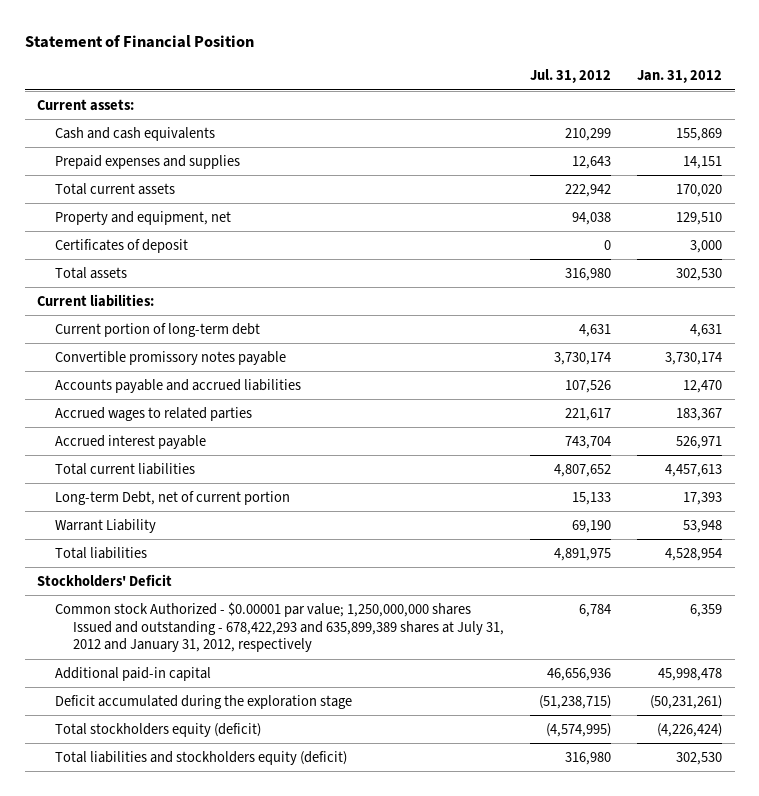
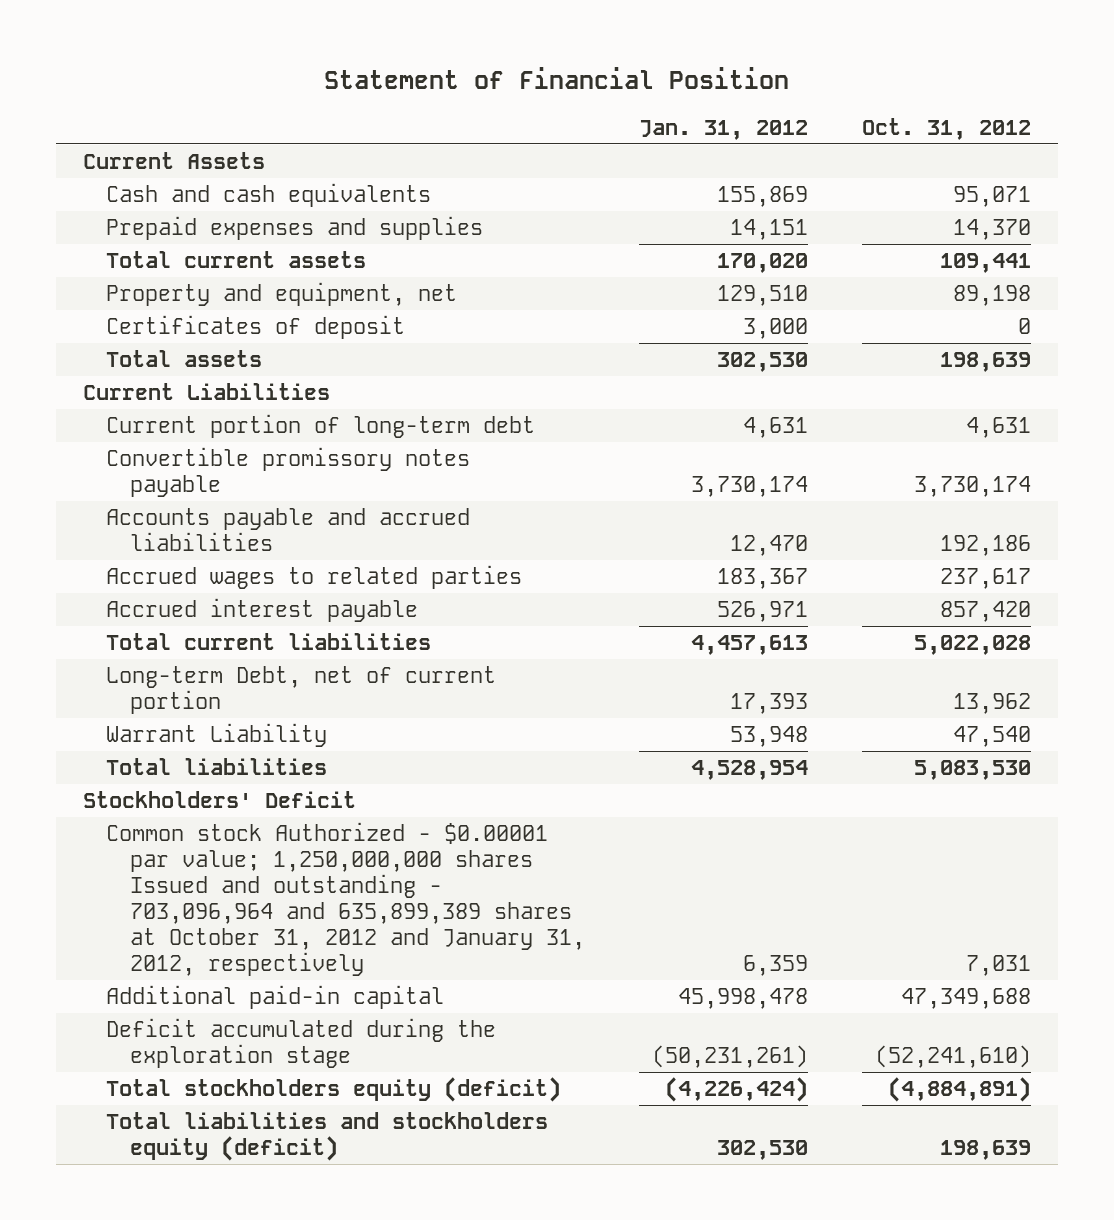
- | Jul. 31, 2012 | Jan. 31, 2012
+ | Jan. 31, 2012 | Oct. 31, 2012
- Current assets:
+ Current Assets
- Current liabilities:
+ Current Liabilities
- Common stock Authorized - $0.00001 par value; 1,250,000,000 shares Issued and outstanding - 678,422,293 and 635,899,389 shares at July 31, 2012 and January 31, 2012, respectively | 6,784 | 6,359
+ Common stock Authorized - $0.00001 par value; 1,250,000,000 shares Issued and outstanding - 703,096,964 and 635,899,389 shares at October 31, 2012 and January 31, 2012, respectively | 6,359 | 7,031

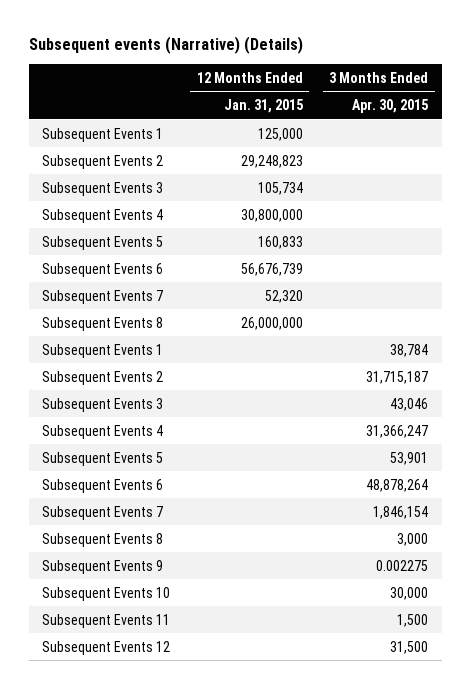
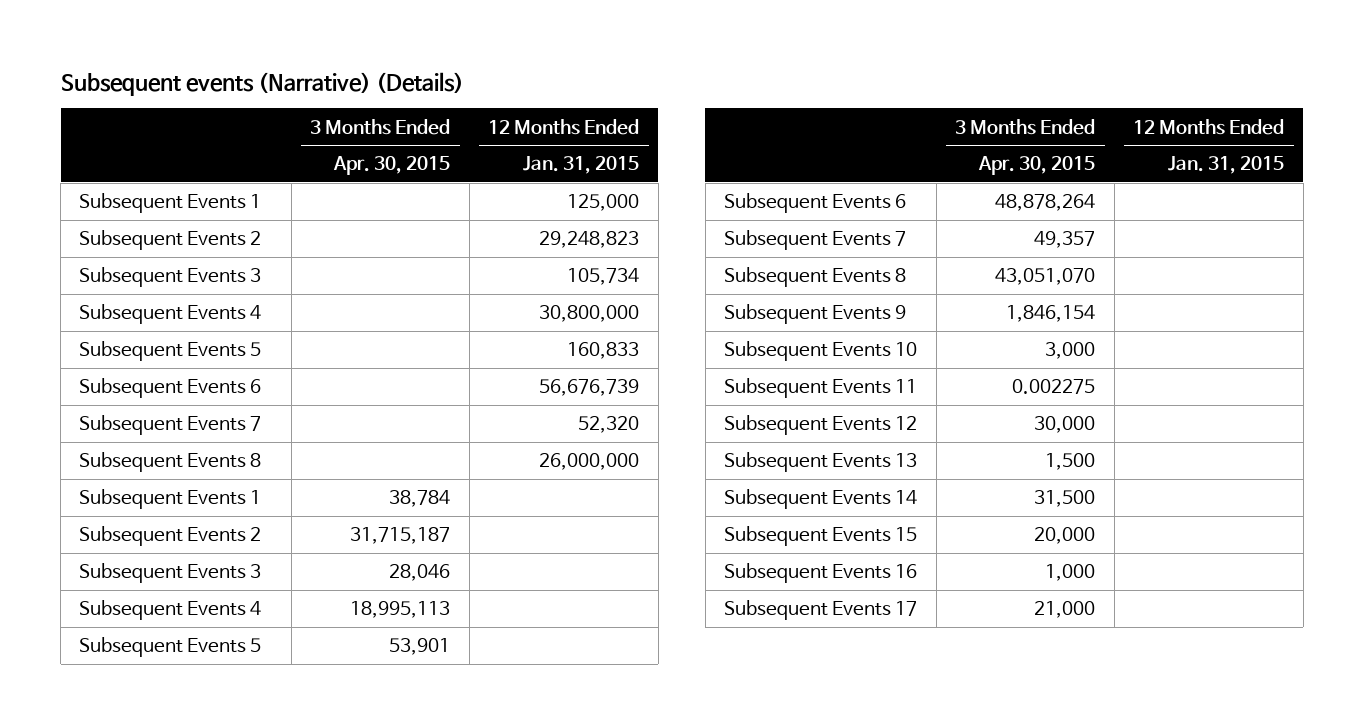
- | 12 Months Ended Jan. 31, 2015 | 3 Months Ended Apr. 30, 2015
+ | 3 Months Ended Apr. 30, 2015 | 12 Months Ended Jan. 31, 2015
- Subsequent Events 3 | | 43,046
- Subsequent Events 4 | | 31,366,247
+ Subsequent Events 3 | 28,046 |
+ Subsequent Events 4 | 18,995,113 |
- Subsequent Events 7 | | 1,846,154
- Subsequent Events 8 | | 3,000
- Subsequent Events 9 | | 0.002275
- Subsequent Events 10 | | 30,000
- Subsequent Events 11 | | 1,500
- Subsequent Events 12 | | 31,500
+ Subsequent Events 7 | 49,357 |
+ Subsequent Events 8 | 43,051,070 |
+ Subsequent Events 9 | 1,846,154 |
+ Subsequent Events 10 | 3,000 |
+ Subsequent Events 11 | 0.002275 |
+ Subsequent Events 12 | 30,000 |
+ Subsequent Events 13 | 1,500 |
+ Subsequent Events 14 | 31,500 |
+ Subsequent Events 15 | 20,000 |
+ Subsequent Events 16 | 1,000 |
+ Subsequent Events 17 | 21,000 |

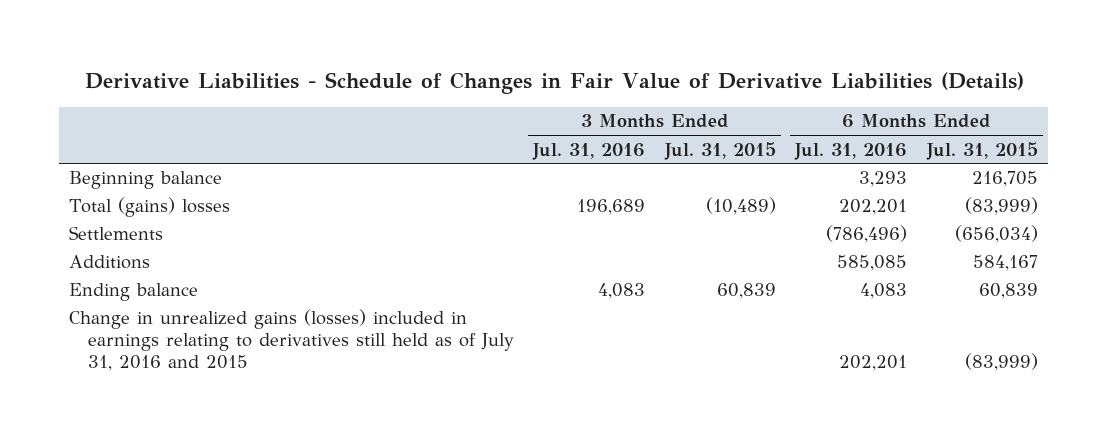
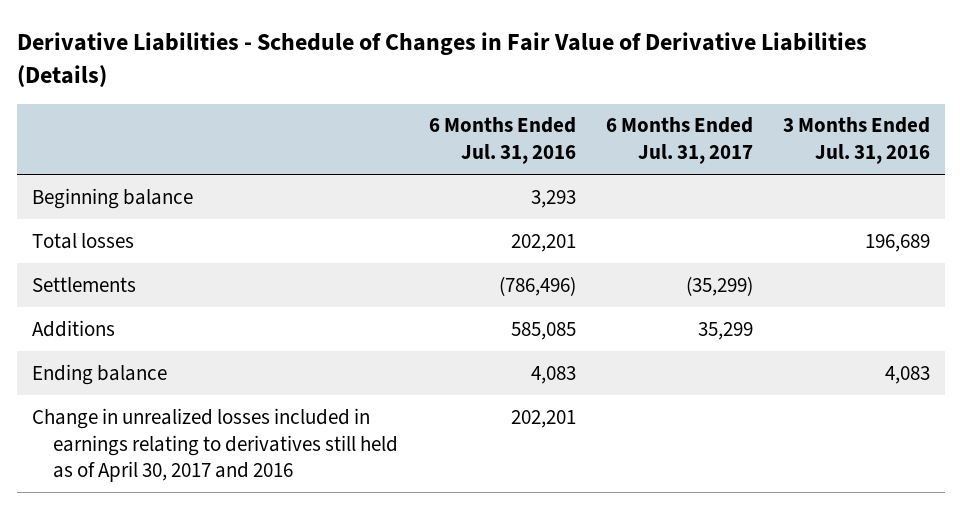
- | 3 Months Ended Jul. 31, 2016 | 3 Months Ended Jul. 31, 2015 | 6 Months Ended Jul. 31, 2016 | 6 Months Ended Jul. 31, 2015
+ | 6 Months Ended Jul. 31, 2016 | 6 Months Ended Jul. 31, 2017 | 3 Months Ended Jul. 31, 2016
- Total (gains) losses | 196,689 | (10,489) | 202,201 | (83,999)
+ Total losses | 202,201 | | 196,689
- Change in unrealized gains (losses) included in earnings relating to derivatives still held as of July 31, 2016 and 2015 | | | 202,201 | (83,999)
+ Change in unrealized losses included in earnings relating to derivatives still held as of April 30, 2017 and 2016 | 202,201 | |

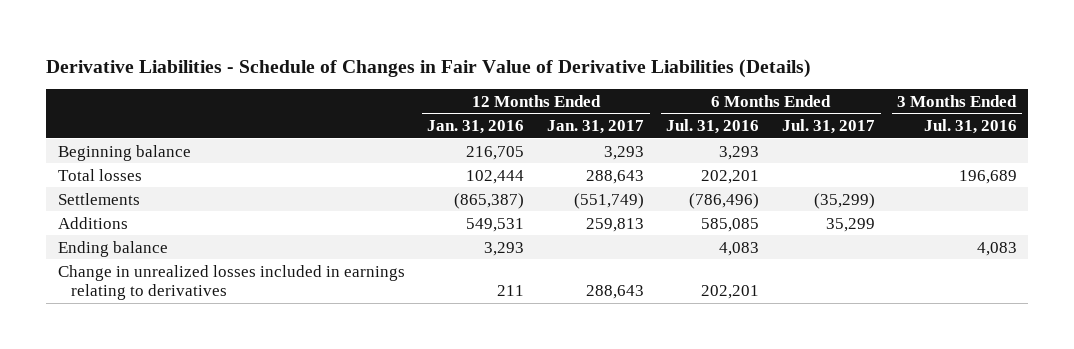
- | 6 Months Ended Jul. 31, 2016 | 6 Months Ended Jul. 31, 2017 | 3 Months Ended Jul. 31, 2016
+ | 12 Months Ended Jan. 31, 2016 | 12 Months Ended Jan. 31, 2017 | 6 Months Ended Jul. 31, 2016 | 6 Months Ended Jul. 31, 2017 | 3 Months Ended Jul. 31, 2016
- Change in unrealized losses included in earnings relating to derivatives still held as of April 30, 2017 and 2016 | 202,201 | |
+ Change in unrealized losses included in earnings relating to derivatives | 211 | 288,643 | 202,201 | |

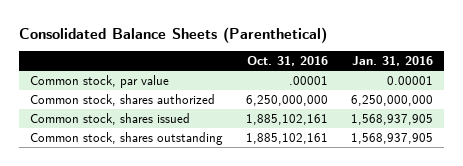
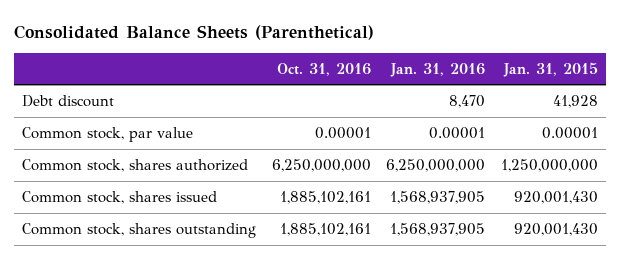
- | Oct. 31, 2016 | Jan. 31, 2016
+ | Oct. 31, 2016 | Jan. 31, 2016 | Jan. 31, 2015
- Common stock, par value | .00001 | 0.00001
+ Debt discount | | 8,470 | 41,928
+ Common stock, par value | 0.00001 | 0.00001 | 0.00001

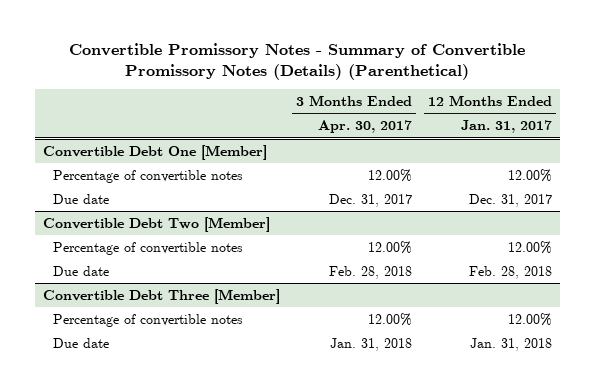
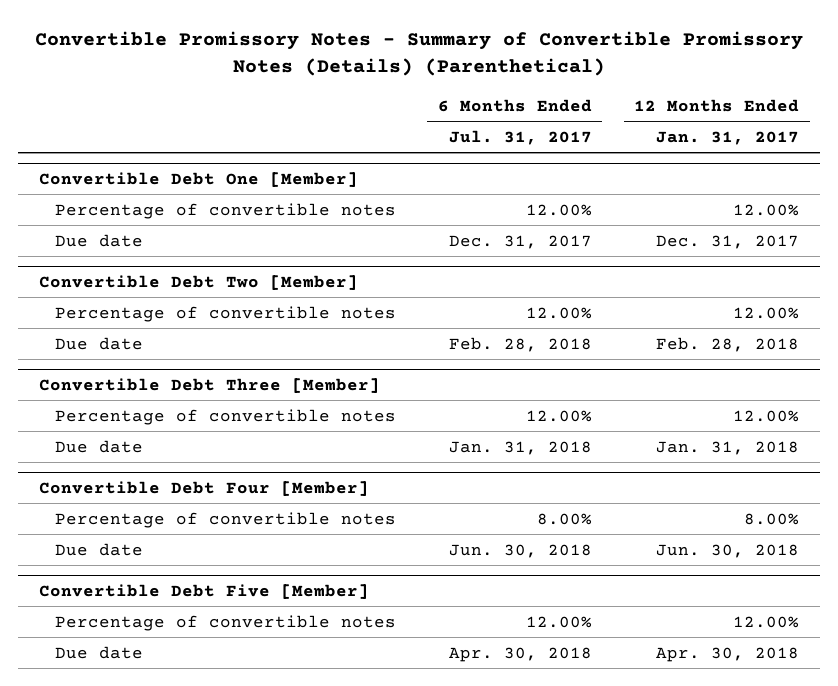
- | 3 Months Ended Apr. 30, 2017 | 12 Months Ended Jan. 31, 2017
+ | 6 Months Ended Jul. 31, 2017 | 12 Months Ended Jan. 31, 2017
+ Convertible Debt Four [Member]
+ Percentage of convertible notes | 8.00% | 8.00%
+ Due date | Jun. 30, 2018 | Jun. 30, 2018
+ Convertible Debt Five [Member]
+ Percentage of convertible notes | 12.00% | 12.00%
+ Due date | Apr. 30, 2018 | Apr. 30, 2018

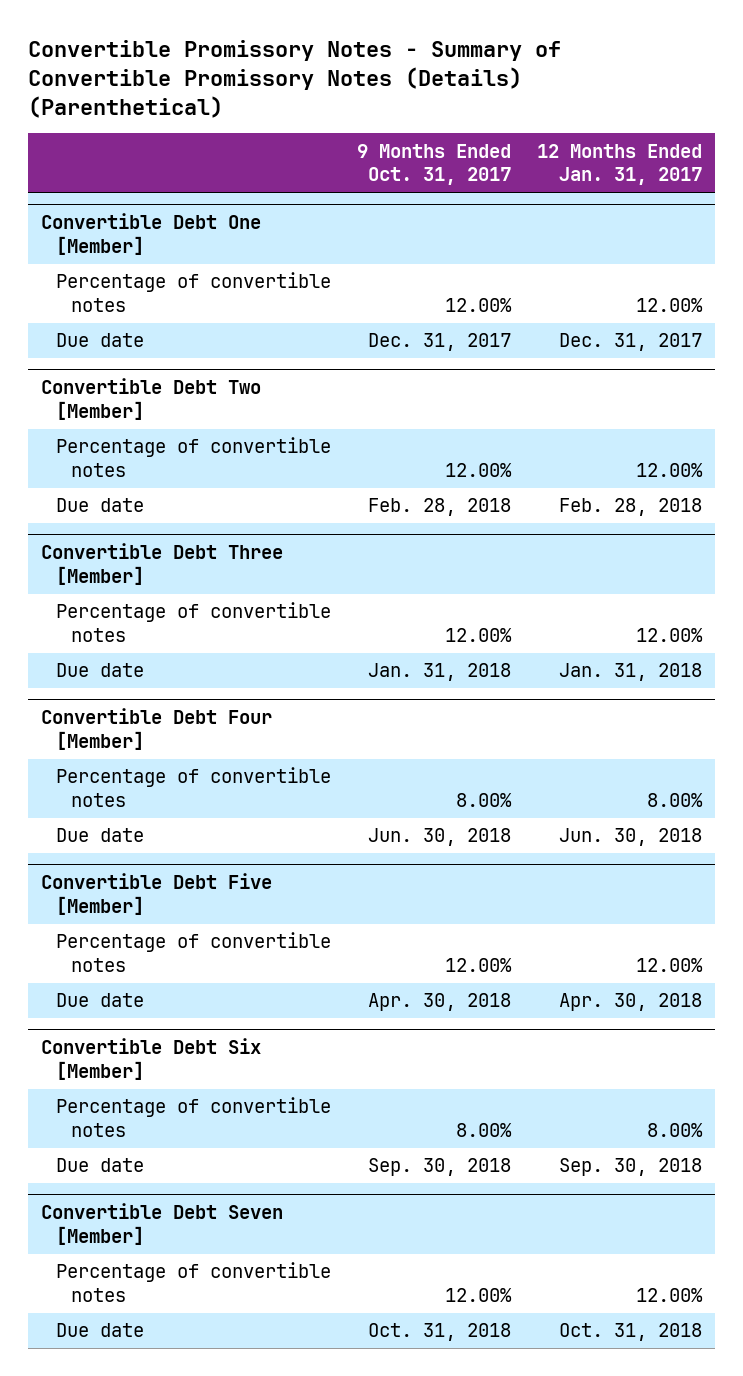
- | 6 Months Ended Jul. 31, 2017 | 12 Months Ended Jan. 31, 2017
+ | 9 Months Ended Oct. 31, 2017 | 12 Months Ended Jan. 31, 2017
+ Convertible Debt Six [Member]
+ Percentage of convertible notes | 8.00% | 8.00%
+ Due date | Sep. 30, 2018 | Sep. 30, 2018
+ Convertible Debt Seven [Member]
+ Percentage of convertible notes | 12.00% | 12.00%
+ Due date | Oct. 31, 2018 | Oct. 31, 2018

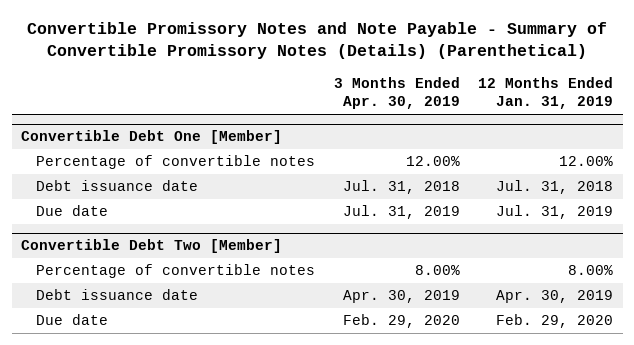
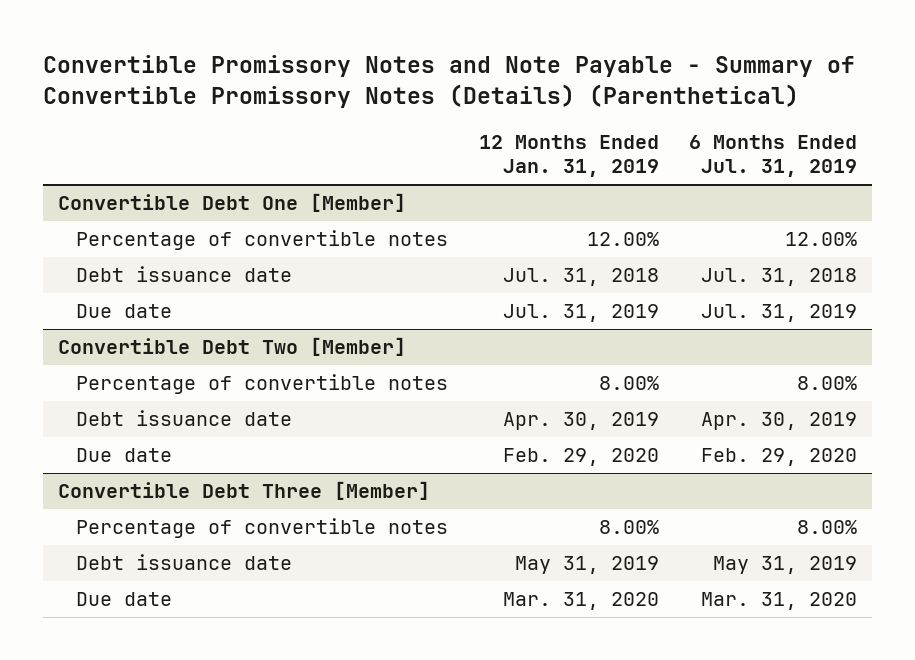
- | 3 Months Ended Apr. 30, 2019 | 12 Months Ended Jan. 31, 2019
+ | 12 Months Ended Jan. 31, 2019 | 6 Months Ended Jul. 31, 2019
+ Convertible Debt Three [Member]
+ Percentage of convertible notes | 8.00% | 8.00%
+ Debt issuance date | May 31, 2019 | May 31, 2019
+ Due date | Mar. 31, 2020 | Mar. 31, 2020

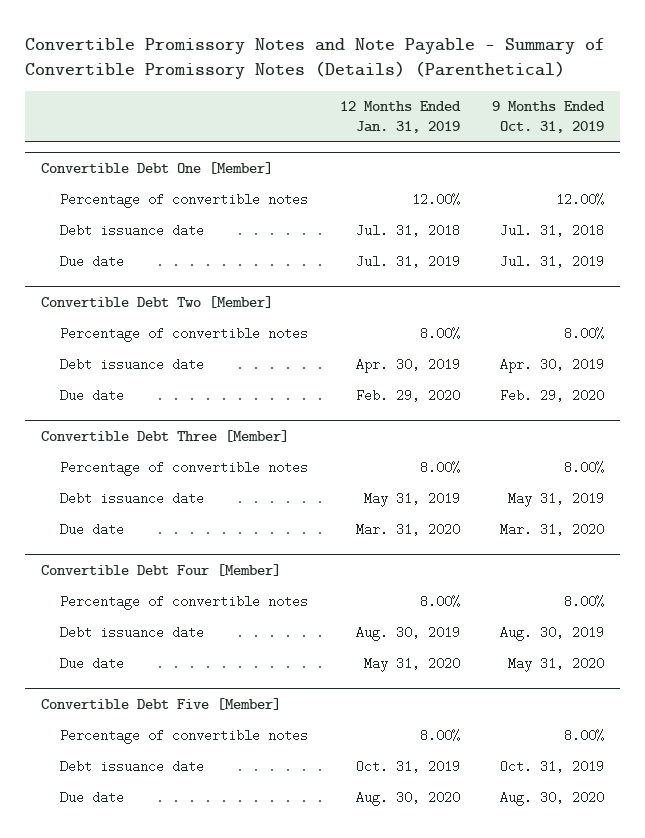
- | 12 Months Ended Jan. 31, 2019 | 6 Months Ended Jul. 31, 2019
+ | 12 Months Ended Jan. 31, 2019 | 9 Months Ended Oct. 31, 2019
+ Convertible Debt Four [Member]
+ Percentage of convertible notes | 8.00% | 8.00%
+ Debt issuance date | Aug. 30, 2019 | Aug. 30, 2019
+ Due date | May 31, 2020 | May 31, 2020
+ Convertible Debt Five [Member]
+ Percentage of convertible notes | 8.00% | 8.00%
+ Debt issuance date | Oct. 31, 2019 | Oct. 31, 2019
+ Due date | Aug. 30, 2020 | Aug. 30, 2020

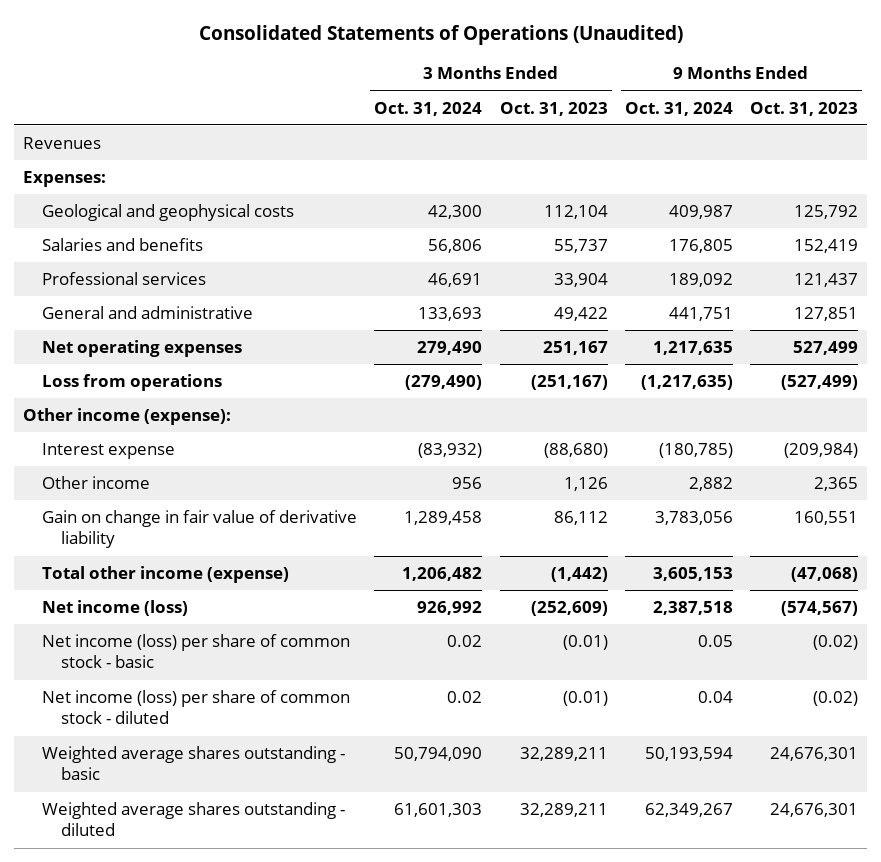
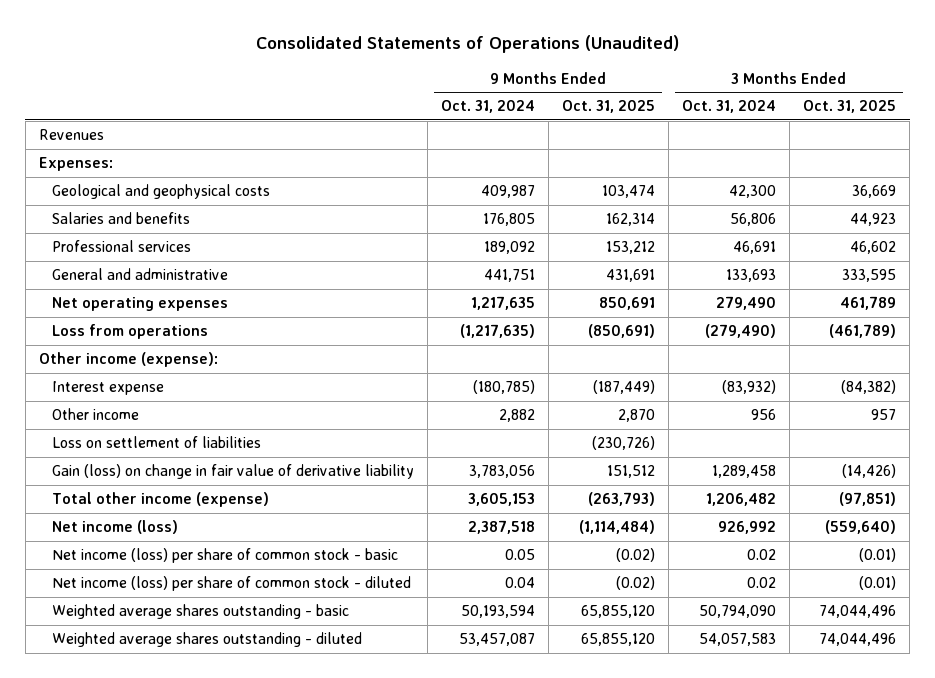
- | 3 Months Ended Oct. 31, 2024 | 3 Months Ended Oct. 31, 2023 | 9 Months Ended Oct. 31, 2024 | 9 Months Ended Oct. 31, 2023
+ | 9 Months Ended Oct. 31, 2024 | 9 Months Ended Oct. 31, 2025 | 3 Months Ended Oct. 31, 2024 | 3 Months Ended Oct. 31, 2025
- Gain on change in fair value of derivative liability | 1,289,458 | 86,112 | 3,783,056 | 160,551
+ Loss on settlement of liabilities | | (230,726) | |
+ Gain (loss) on change in fair value of derivative liability | 3,783,056 | 151,512 | 1,289,458 | (14,426)
- Weighted average shares outstanding - diluted | 61,601,303 | 32,289,211 | 62,349,267 | 24,676,301
+ Weighted average shares outstanding - diluted | 53,457,087 | 65,855,120 | 54,057,583 | 74,044,496

